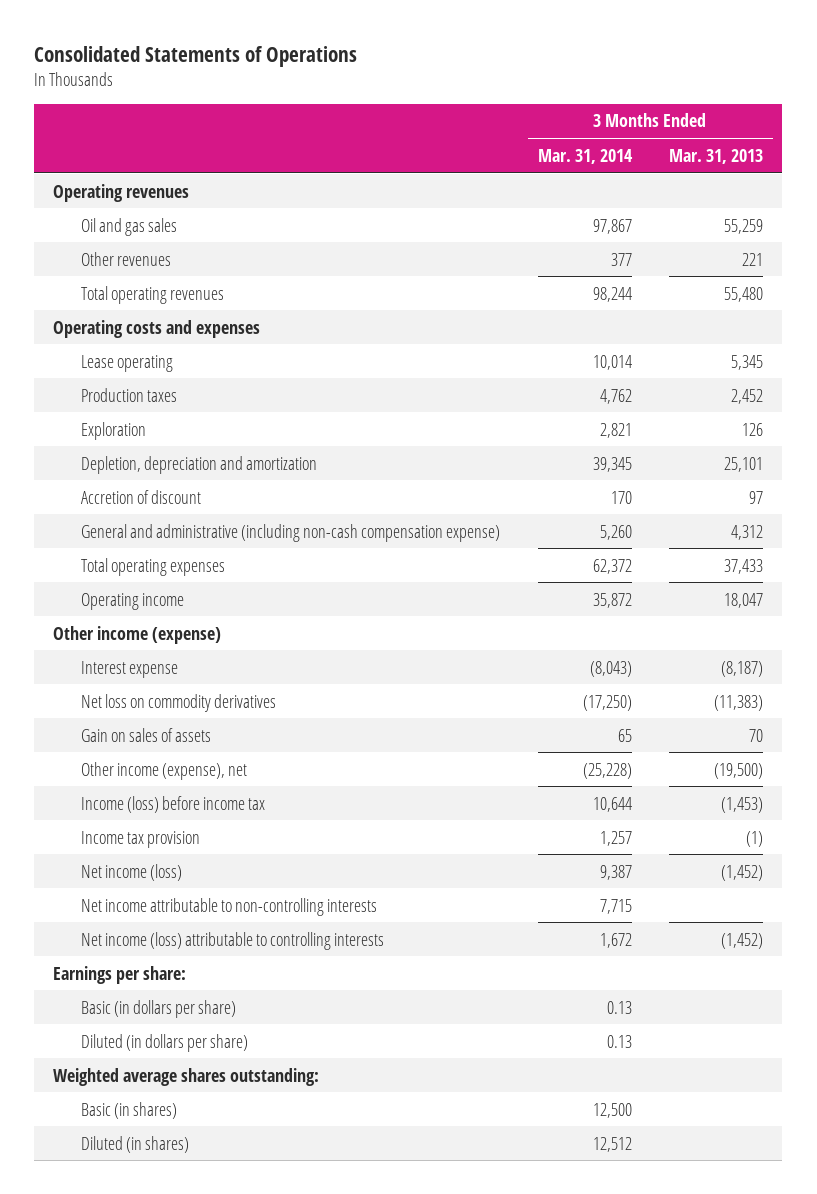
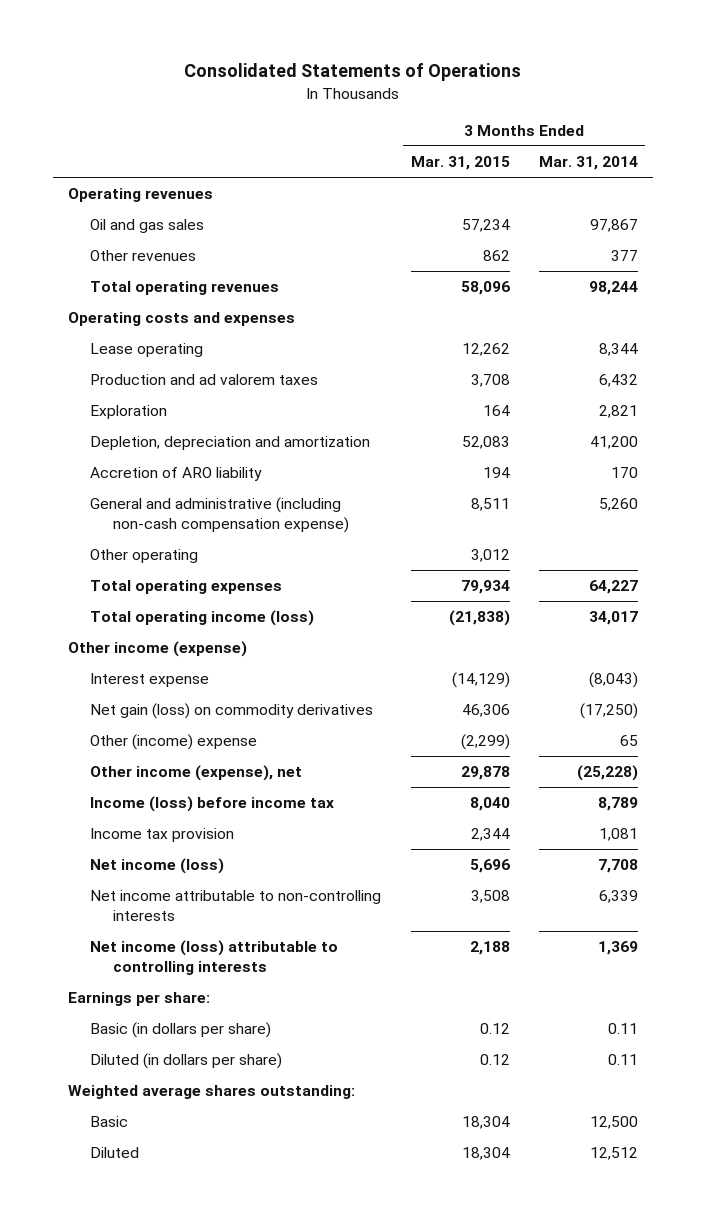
- | 3 Months Ended Mar. 31, 2014 | 3 Months Ended Mar. 31, 2013
+ | 3 Months Ended Mar. 31, 2015 | 3 Months Ended Mar. 31, 2014
- Lease operating | 10,014 | 5,345
- Production taxes | 4,762 | 2,452
+ Lease operating | 12,262 | 8,344
+ Production and ad valorem taxes | 3,708 | 6,432
- Depletion, depreciation and amortization | 39,345 | 25,101
- Accretion of discount | 170 | 97
+ Depletion, depreciation and amortization | 52,083 | 41,200
+ Accretion of ARO liability | 194 | 170
- Total operating expenses | 62,372 | 37,433
- Operating income | 35,872 | 18,047
+ Other operating | 3,012 |
+ Total operating expenses | 79,934 | 64,227
+ Total operating income (loss) | (21,838) | 34,017
- Net loss on commodity derivatives | (17,250) | (11,383)
- Gain on sales of assets | 65 | 70
+ Net gain (loss) on commodity derivatives | 46,306 | (17,250)
+ Other (income) expense | (2,299) | 65
- Income (loss) before income tax | 10,644 | (1,453)
- Income tax provision | 1,257 | (1)
- Net income (loss) | 9,387 | (1,452)
- Net income attributable to non-controlling interests | 7,715 |
- Net income (loss) attributable to controlling interests | 1,672 | (1,452)
+ Income (loss) before income tax | 8,040 | 8,789
+ Income tax provision | 2,344 | 1,081
+ Net income (loss) | 5,696 | 7,708
+ Net income attributable to non-controlling interests | 3,508 | 6,339
+ Net income (loss) attributable to controlling interests | 2,188 | 1,369
- Basic (in dollars per share) | 0.13 |
- Diluted (in dollars per share) | 0.13 |
+ Basic (in dollars per share) | 0.12 | 0.11
+ Diluted (in dollars per share) | 0.12 | 0.11
- Basic (in shares) | 12,500 |
- Diluted (in shares) | 12,512 |
+ Basic | 18,304 | 12,500
+ Diluted | 18,304 | 12,512

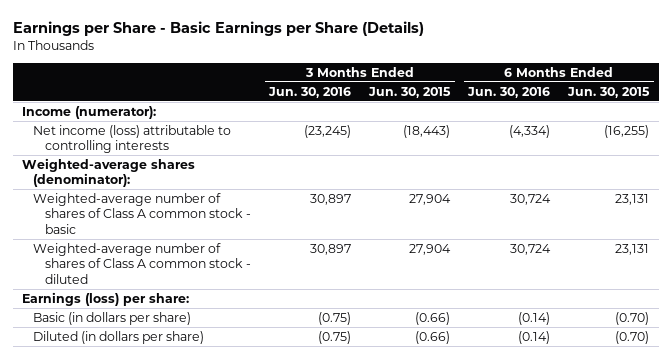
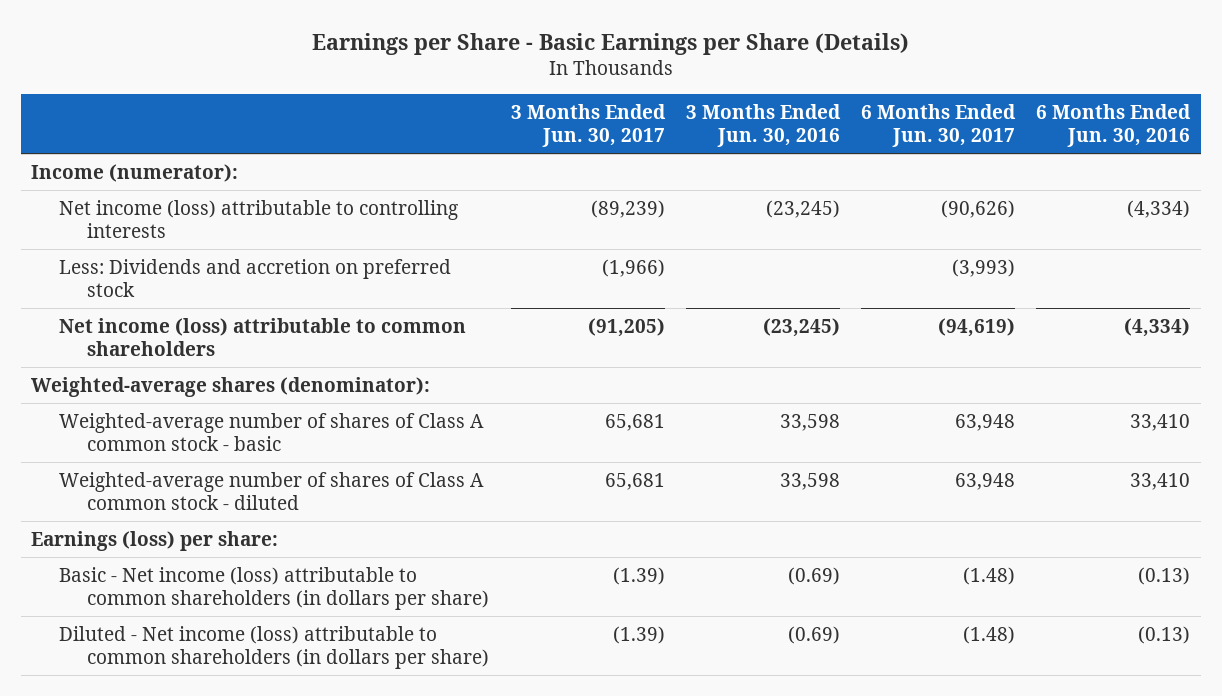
- | 3 Months Ended Jun. 30, 2016 | 3 Months Ended Jun. 30, 2015 | 6 Months Ended Jun. 30, 2016 | 6 Months Ended Jun. 30, 2015
+ | 3 Months Ended Jun. 30, 2017 | 3 Months Ended Jun. 30, 2016 | 6 Months Ended Jun. 30, 2017 | 6 Months Ended Jun. 30, 2016
+ Less: Dividends and accretion on preferred stock | (1,966) | | (3,993) |
+ Net income (loss) attributable to common shareholders | (91,205) | (23,245) | (94,619) | (4,334)
- Weighted-average number of shares of Class A common stock - basic | 30,897 | 27,904 | 30,724 | 23,131
- Weighted-average number of shares of Class A common stock - diluted | 30,897 | 27,904 | 30,724 | 23,131
+ Weighted-average number of shares of Class A common stock - basic | 65,681 | 33,598 | 63,948 | 33,410
+ Weighted-average number of shares of Class A common stock - diluted | 65,681 | 33,598 | 63,948 | 33,410
- Basic (in dollars per share) | (0.75) | (0.66) | (0.14) | (0.70)
- Diluted (in dollars per share) | (0.75) | (0.66) | (0.14) | (0.70)
+ Basic - Net income (loss) attributable to common shareholders (in dollars per share) | (1.39) | (0.69) | (1.48) | (0.13)
+ Diluted - Net income (loss) attributable to common shareholders (in dollars per share) | (1.39) | (0.69) | (1.48) | (0.13)

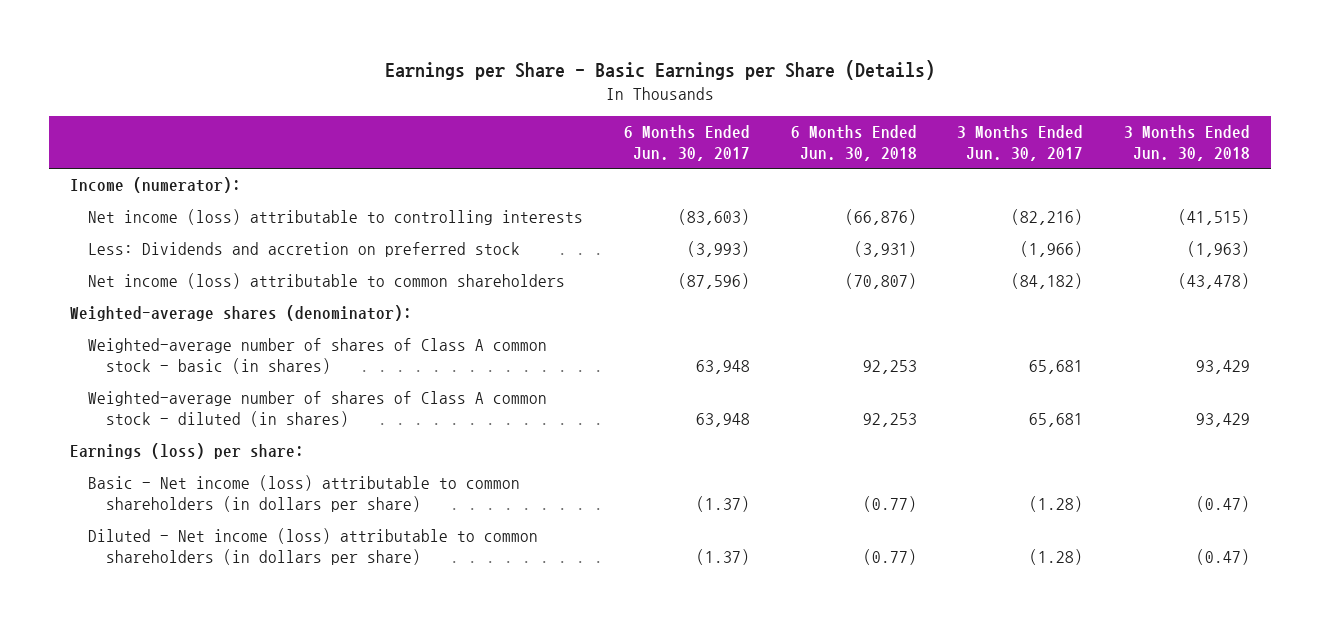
- | 3 Months Ended Jun. 30, 2017 | 3 Months Ended Jun. 30, 2016 | 6 Months Ended Jun. 30, 2017 | 6 Months Ended Jun. 30, 2016
+ | 6 Months Ended Jun. 30, 2017 | 6 Months Ended Jun. 30, 2018 | 3 Months Ended Jun. 30, 2017 | 3 Months Ended Jun. 30, 2018
- Net income (loss) attributable to controlling interests | (89,239) | (23,245) | (90,626) | (4,334)
+ Net income (loss) attributable to controlling interests | (83,603) | (66,876) | (82,216) | (41,515)
- Net income (loss) attributable to common shareholders | (91,205) | (23,245) | (94,619) | (4,334)
+ Net income (loss) attributable to common shareholders | (87,596) | (70,807) | (84,182) | (43,478)
- Weighted-average number of shares of Class A common stock - basic | 65,681 | 33,598 | 63,948 | 33,410
- Weighted-average number of shares of Class A common stock - diluted | 65,681 | 33,598 | 63,948 | 33,410
+ Weighted-average number of shares of Class A common stock - basic (in shares) | 63,948 | 92,253 | 65,681 | 93,429
+ Weighted-average number of shares of Class A common stock - diluted (in shares) | 63,948 | 92,253 | 65,681 | 93,429
- Basic - Net income (loss) attributable to common shareholders (in dollars per share) | (1.39) | (0.69) | (1.48) | (0.13)
- Diluted - Net income (loss) attributable to common shareholders (in dollars per share) | (1.39) | (0.69) | (1.48) | (0.13)
+ Basic - Net income (loss) attributable to common shareholders (in dollars per share) | (1.37) | (0.77) | (1.28) | (0.47)
+ Diluted - Net income (loss) attributable to common shareholders (in dollars per share) | (1.37) | (0.77) | (1.28) | (0.47)

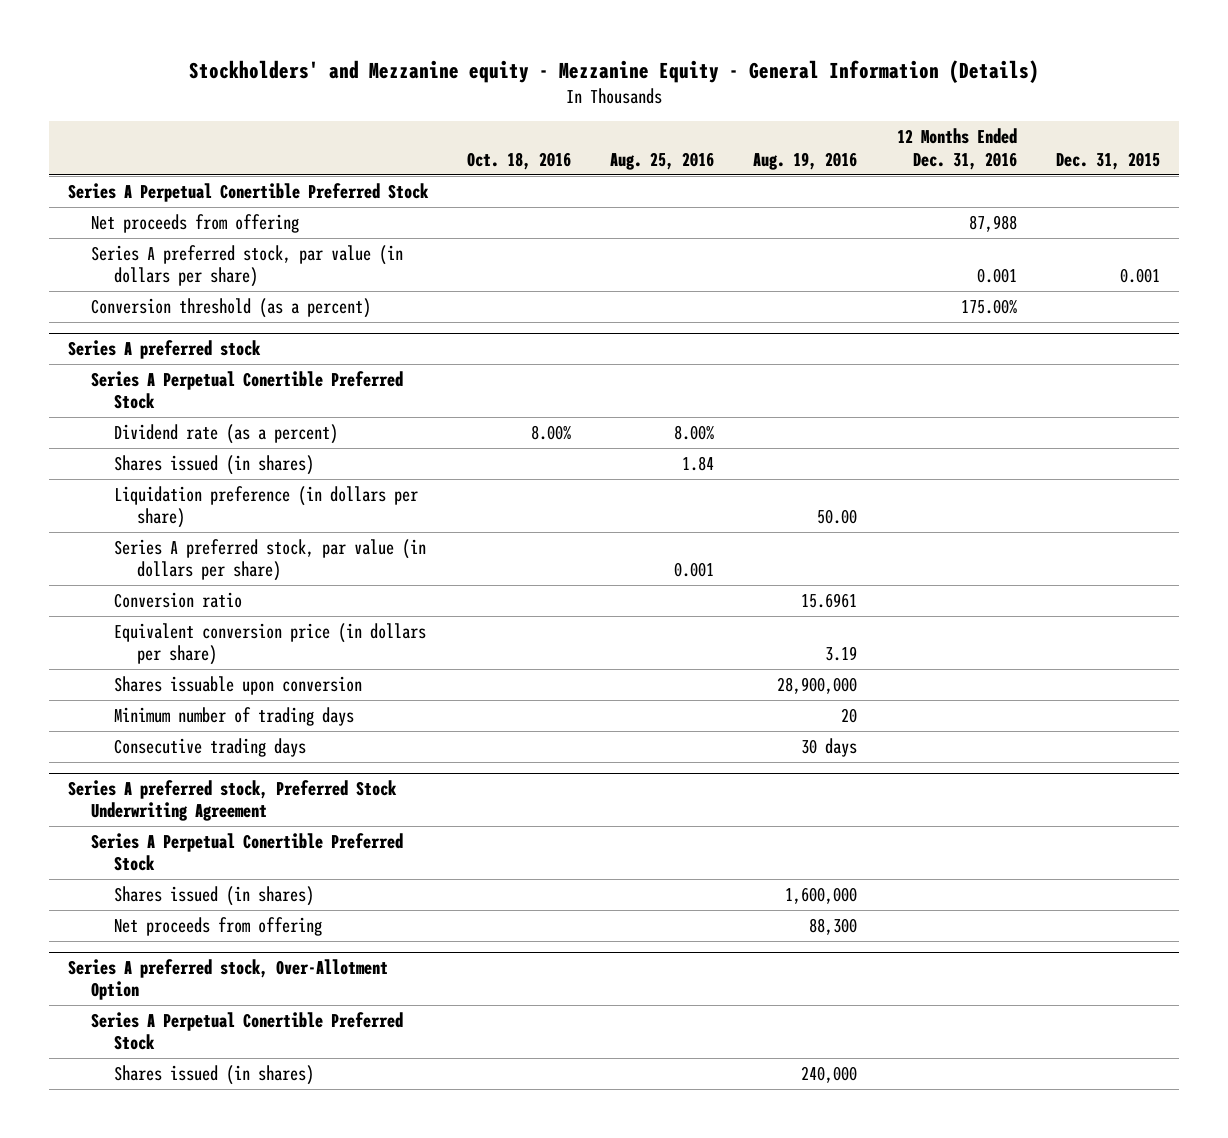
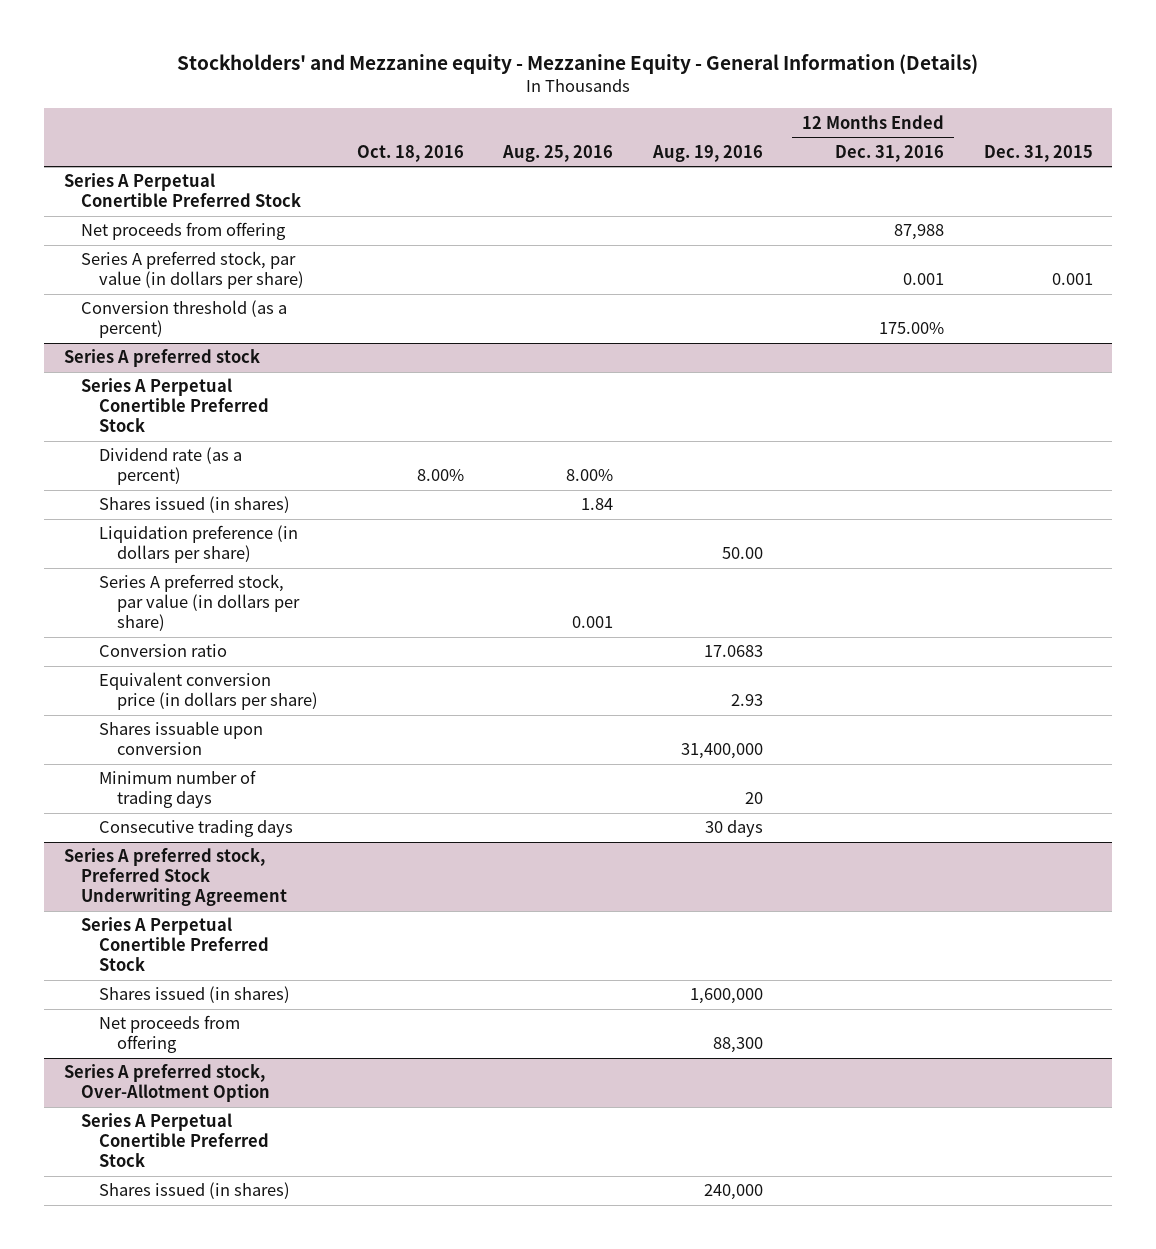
@ Series A preferred stock
- Conversion ratio | | | 15.6961 | |
- Equivalent conversion price (in dollars per share) | | | 3.19 | |
- Shares issuable upon conversion | | | 28,900,000 | |
+ Conversion ratio | | | 17.0683 | |
+ Equivalent conversion price (in dollars per share) | | | 2.93 | |
+ Shares issuable upon conversion | | | 31,400,000 | |

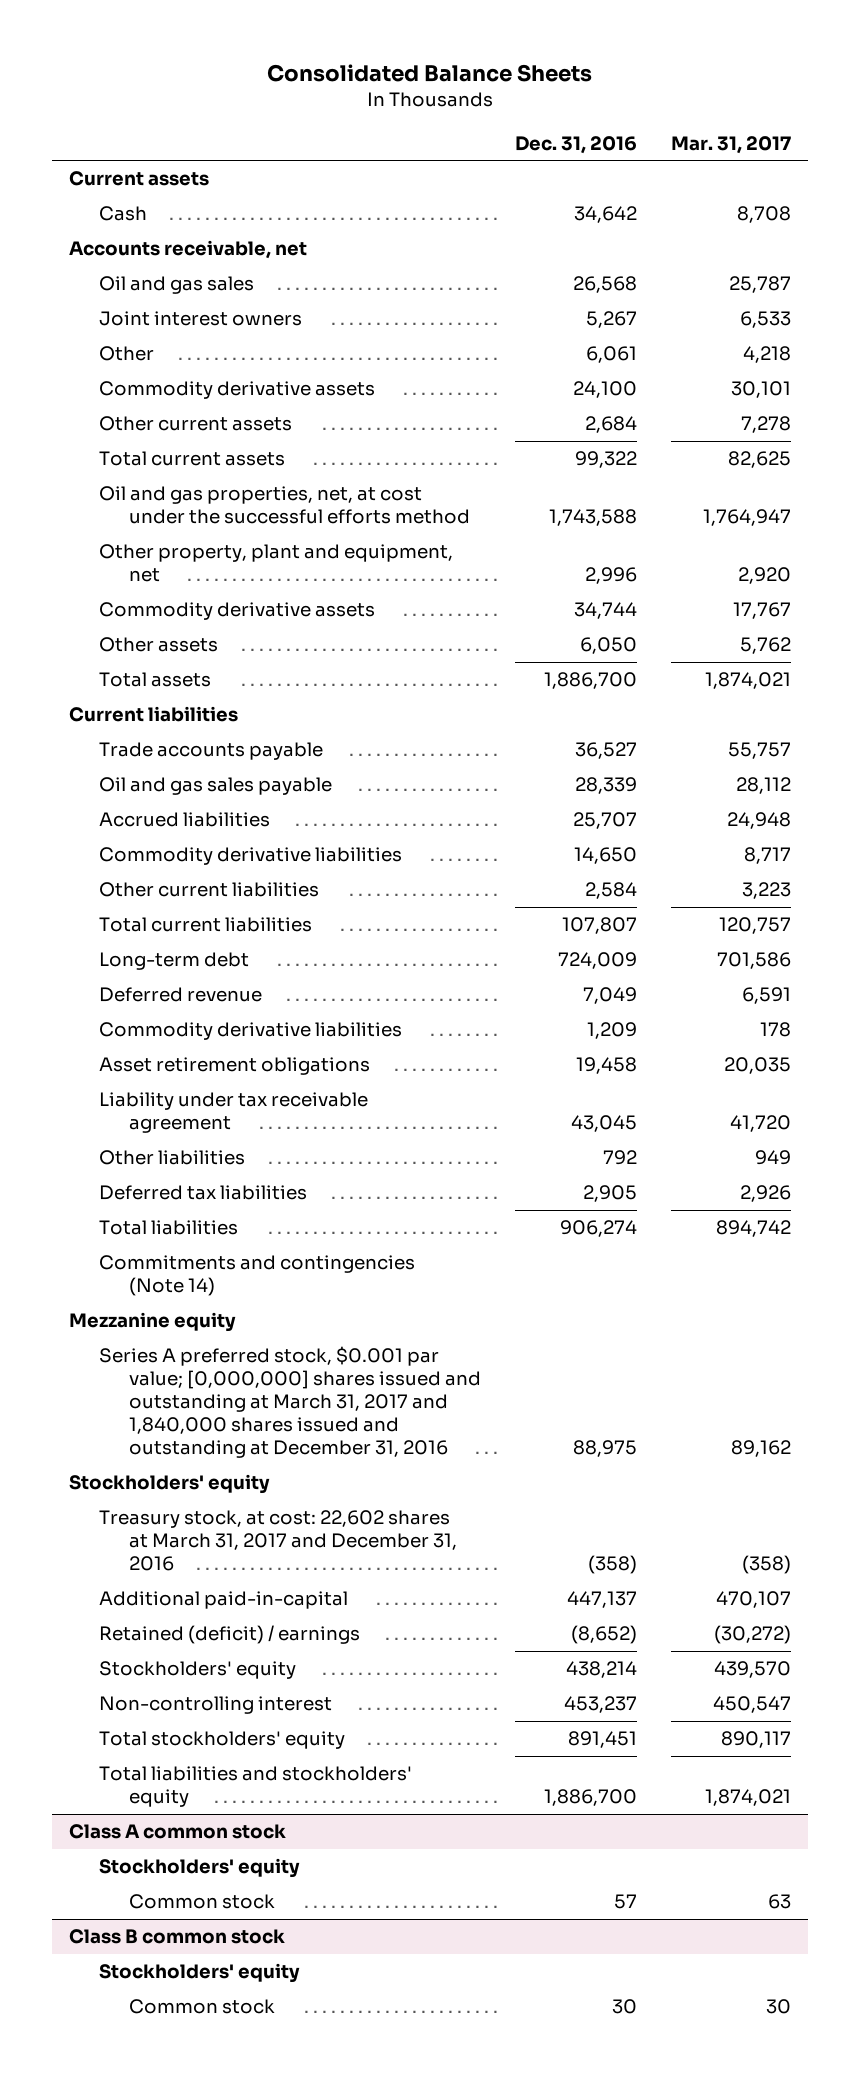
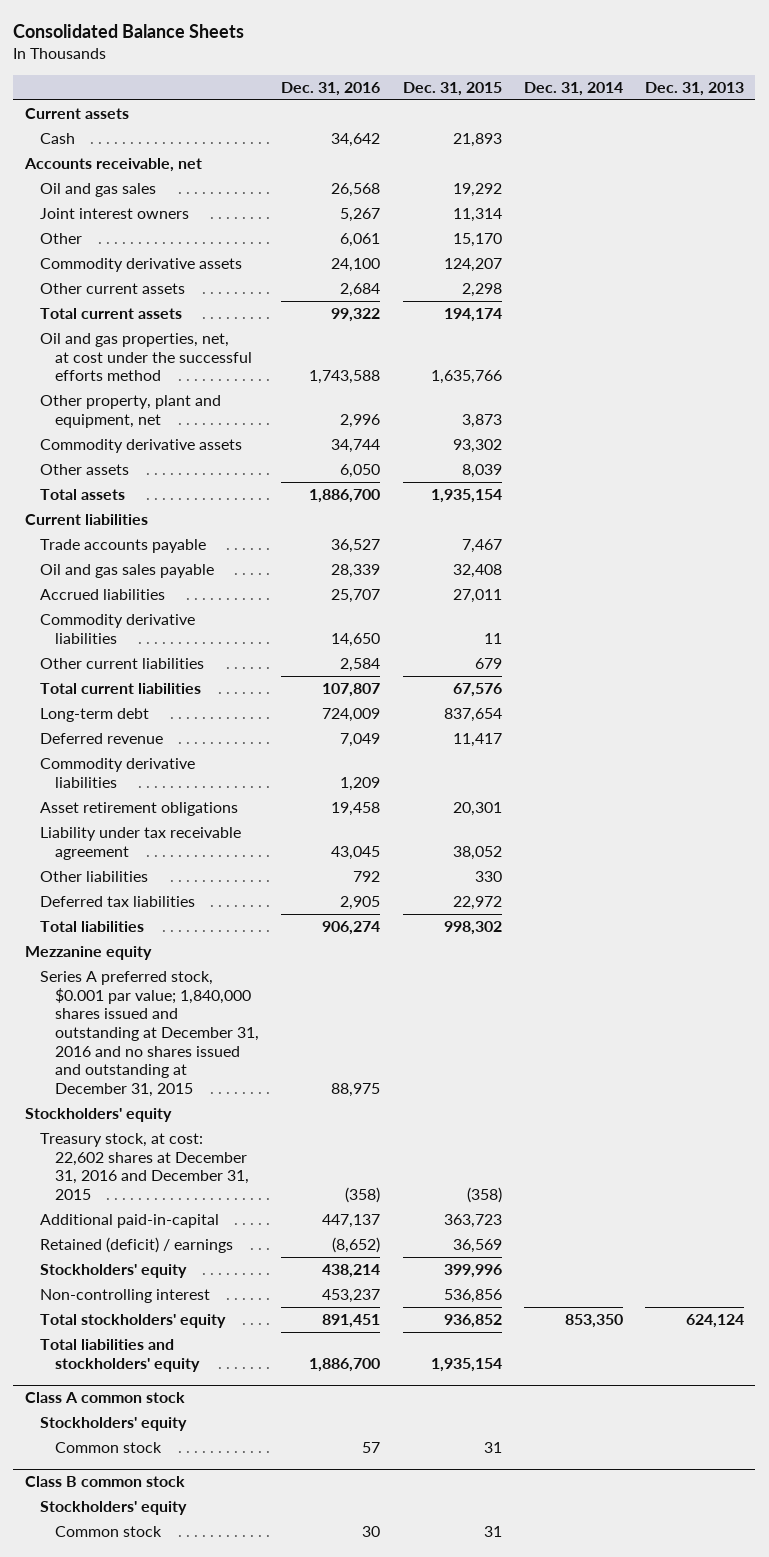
- | Dec. 31, 2016 | Mar. 31, 2017
+ | Dec. 31, 2016 | Dec. 31, 2015 | Dec. 31, 2014 | Dec. 31, 2013
- Commitments and contingencies (Note 14)
- Series A preferred stock, $0.001 par value; [0,000,000] shares issued and outstanding at March 31, 2017 and 1,840,000 shares issued and outstanding at December 31, 2016 | 88,975 | 89,162
+ Series A preferred stock, $0.001 par value; 1,840,000 shares issued and outstanding at December 31, 2016 and no shares issued and outstanding at December 31, 2015 | 88,975 | | |
- Treasury stock, at cost: 22,602 shares at March 31, 2017 and December 31, 2016 | (358) | (358)
+ Treasury stock, at cost: 22,602 shares at December 31, 2016 and December 31, 2015 | (358) | (358) | |

